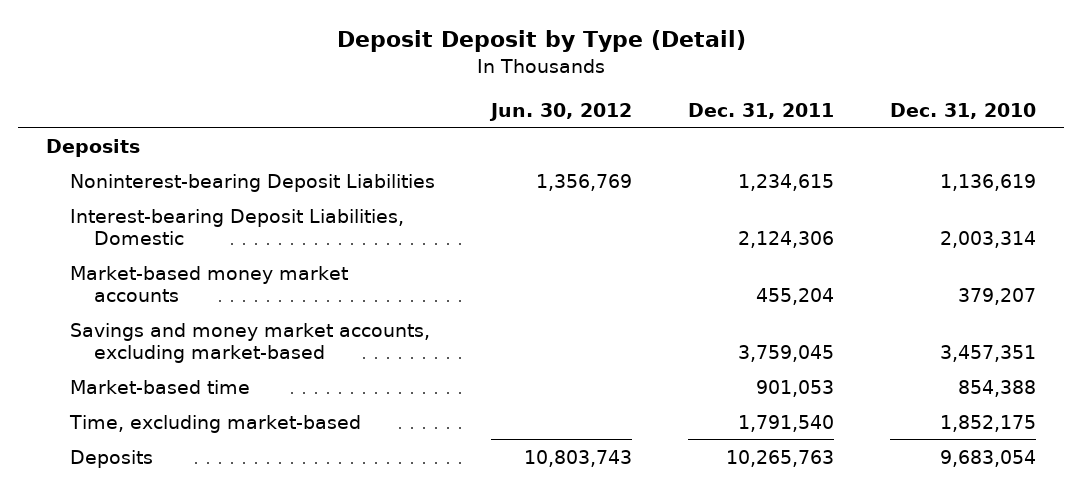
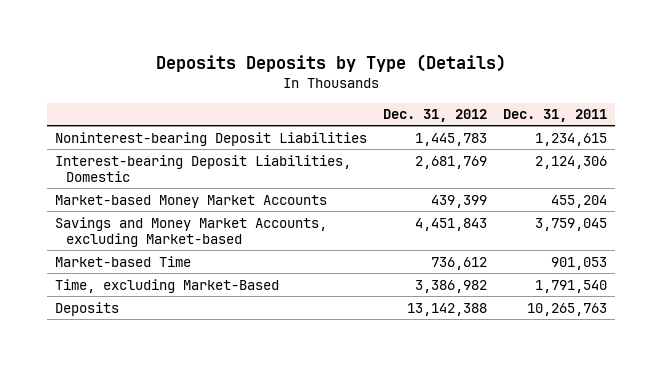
- Deposit Deposit by Type (Detail)
+ Deposits Deposits by Type (Details)
- | Jun. 30, 2012 | Dec. 31, 2011 | Dec. 31, 2010
+ | Dec. 31, 2012 | Dec. 31, 2011
- Deposits
- Market-based money market accounts | | 455,204 | 379,207
- Savings and money market accounts, excluding market-based | | 3,759,045 | 3,457,351
- Market-based time | | 901,053 | 854,388
- Time, excluding market-based | | 1,791,540 | 1,852,175
+ Market-based Money Market Accounts | 439,399 | 455,204
+ Savings and Money Market Accounts, excluding Market-based | 4,451,843 | 3,759,045
+ Market-based Time | 736,612 | 901,053
+ Time, excluding Market-Based | 3,386,982 | 1,791,540

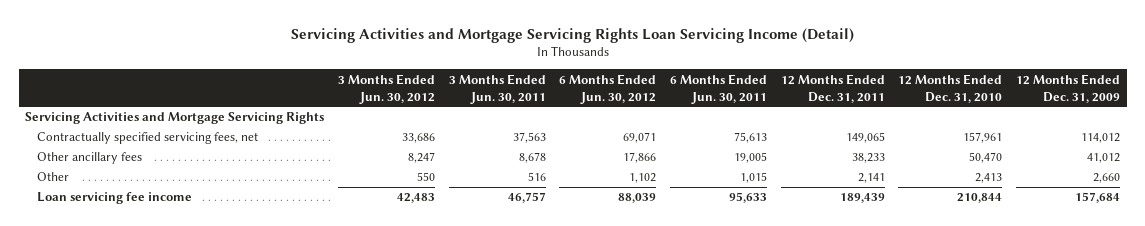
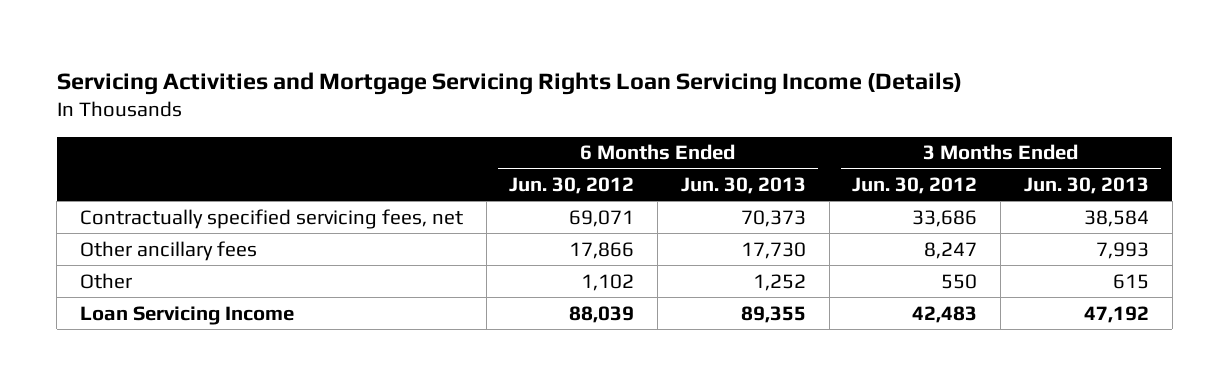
- Servicing Activities and Mortgage Servicing Rights Loan Servicing Income (Detail)
+ Servicing Activities and Mortgage Servicing Rights Loan Servicing Income (Details)
- | 3 Months Ended Jun. 30, 2012 | 3 Months Ended Jun. 30, 2011 | 6 Months Ended Jun. 30, 2012 | 6 Months Ended Jun. 30, 2011 | 12 Months Ended Dec. 31, 2011 | 12 Months Ended Dec. 31, 2010 | 12 Months Ended Dec. 31, 2009
+ | 6 Months Ended Jun. 30, 2012 | 6 Months Ended Jun. 30, 2013 | 3 Months Ended Jun. 30, 2012 | 3 Months Ended Jun. 30, 2013
- Servicing Activities and Mortgage Servicing Rights
- Loan servicing fee income | 42,483 | 46,757 | 88,039 | 95,633 | 189,439 | 210,844 | 157,684
+ Loan Servicing Income | 88,039 | 89,355 | 42,483 | 47,192

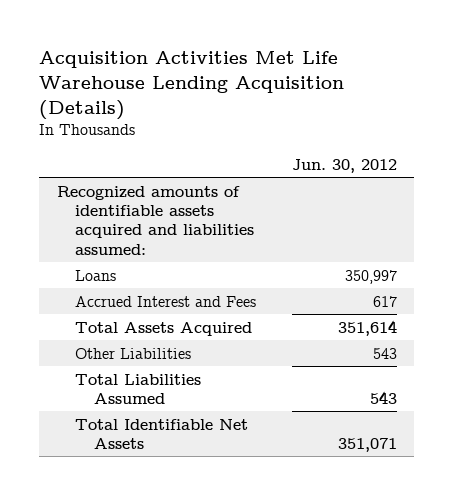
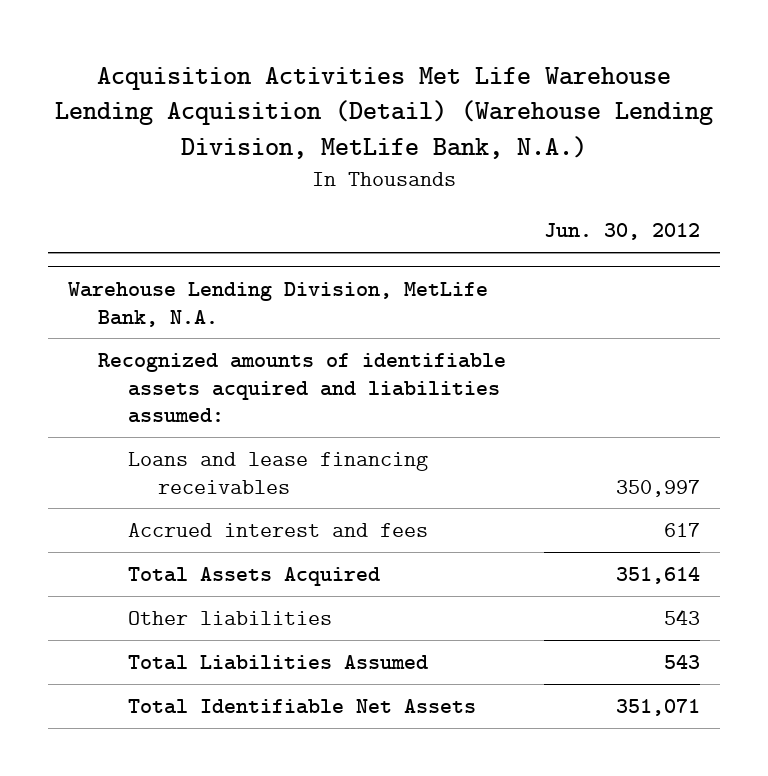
- Acquisition Activities Met Life Warehouse Lending Acquisition (Details)
+ Acquisition Activities Met Life Warehouse Lending Acquisition (Detail) (Warehouse Lending Division, MetLife Bank, N.A.)
+ Warehouse Lending Division, MetLife Bank, N.A.
- Loans | 350,997
- Accrued Interest and Fees | 617
+ Loans and lease financing receivables | 350,997
+ Accrued interest and fees | 617
- Other Liabilities | 543
+ Other liabilities | 543

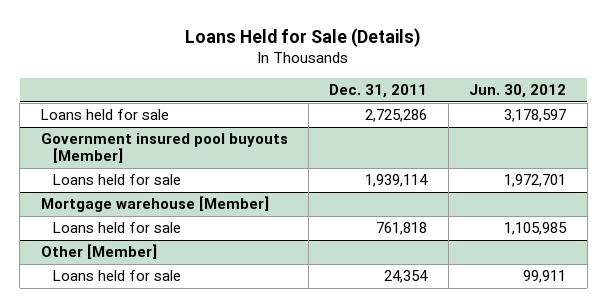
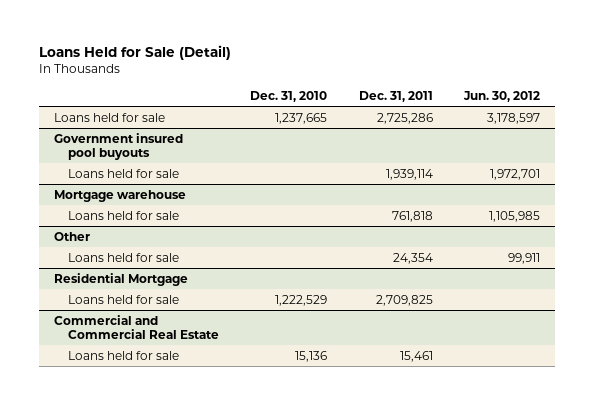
- Loans Held for Sale (Details)
+ Loans Held for Sale (Detail)
- | Dec. 31, 2011 | Jun. 30, 2012
+ | Dec. 31, 2010 | Dec. 31, 2011 | Jun. 30, 2012
- Government insured pool buyouts [Member]
+ Government insured pool buyouts
- Mortgage warehouse [Member]
+ Mortgage warehouse
- Other [Member]
+ Other
+ Residential Mortgage
+ Loans held for sale | 1,222,529 | 2,709,825 |
+ Commercial and Commercial Real Estate
+ Loans held for sale | 15,136 | 15,461 |

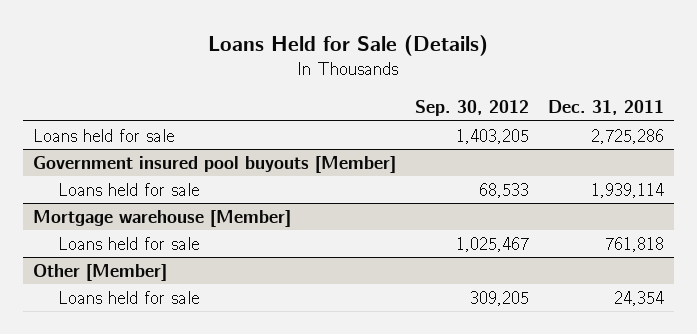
- Loans Held for Sale (Detail)
+ Loans Held for Sale (Details)
- | Dec. 31, 2010 | Dec. 31, 2011 | Jun. 30, 2012
+ | Sep. 30, 2012 | Dec. 31, 2011
- Government insured pool buyouts
+ Government insured pool buyouts [Member]
- Mortgage warehouse
+ Mortgage warehouse [Member]
- Other
+ Other [Member]
- Residential Mortgage
- Loans held for sale | 1,222,529 | 2,709,825 |
- Commercial and Commercial Real Estate
- Loans held for sale | 15,136 | 15,461 |

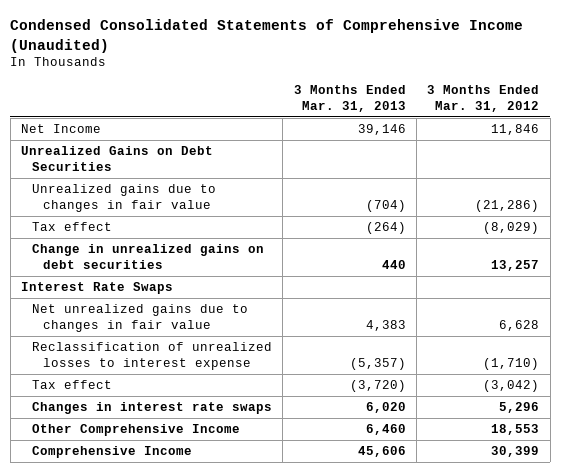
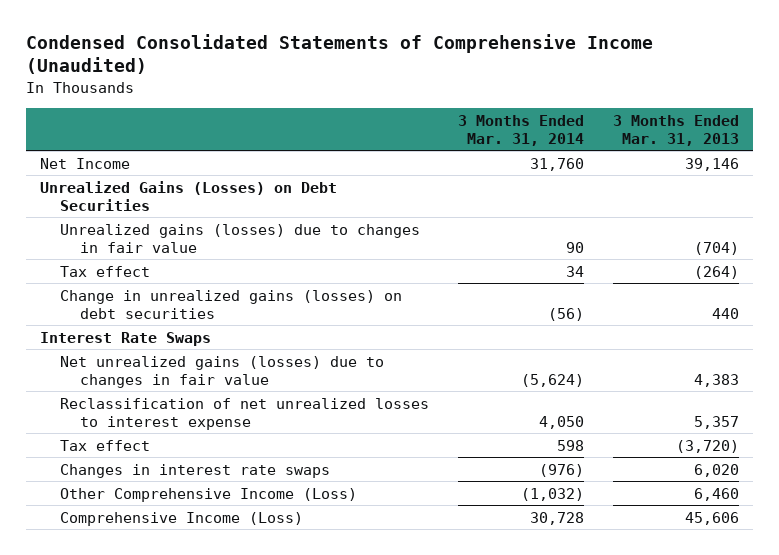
- | 3 Months Ended Mar. 31, 2013 | 3 Months Ended Mar. 31, 2012
+ | 3 Months Ended Mar. 31, 2014 | 3 Months Ended Mar. 31, 2013
- Unrealized Gains on Debt Securities
- Unrealized gains due to changes in fair value | (704) | (21,286)
+ Unrealized Gains (Losses) on Debt Securities
+ Unrealized gains (losses) due to changes in fair value | 90 | (704)
- Change in unrealized gains on debt securities | 440 | 13,257
+ Change in unrealized gains (losses) on debt securities | (56) | 440
- Net unrealized gains due to changes in fair value | 4,383 | 6,628
- Reclassification of unrealized losses to interest expense | (5,357) | (1,710)
+ Net unrealized gains (losses) due to changes in fair value | (5,624) | 4,383
+ Reclassification of net unrealized losses to interest expense | 4,050 | 5,357
- Other Comprehensive Income | 6,460 | 18,553
- Comprehensive Income | 45,606 | 30,399
+ Other Comprehensive Income (Loss) | (1,032) | 6,460
+ Comprehensive Income (Loss) | 30,728 | 45,606

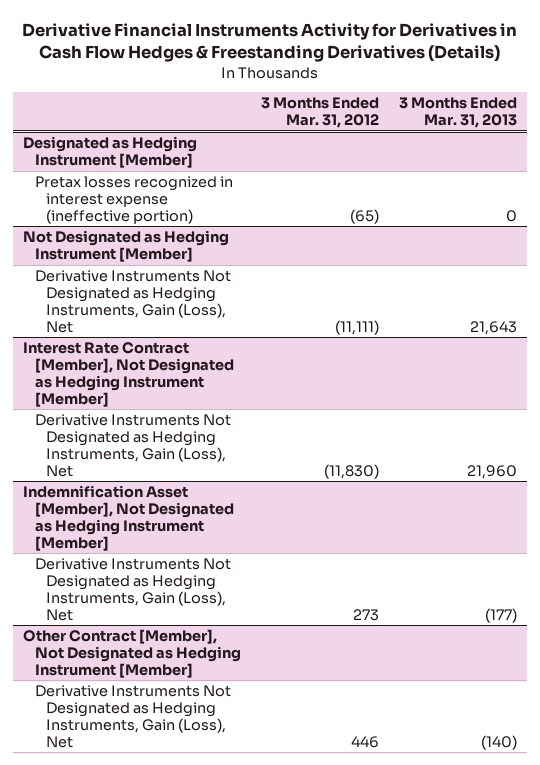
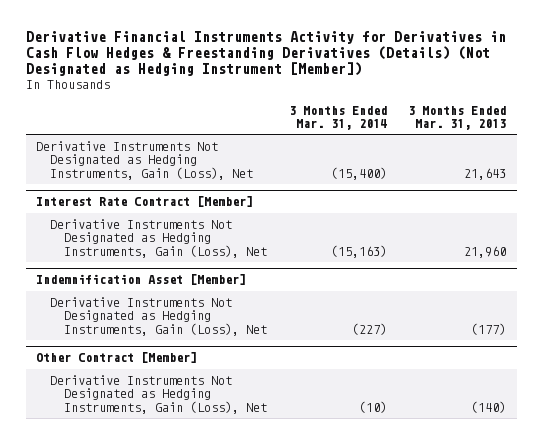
- Derivative Financial Instruments Activity for Derivatives in Cash Flow Hedges & Freestanding Derivatives (Details)
+ Derivative Financial Instruments Activity for Derivatives in Cash Flow Hedges & Freestanding Derivatives (Details) (Not Designated as Hedging Instrument [Member])
- | 3 Months Ended Mar. 31, 2012 | 3 Months Ended Mar. 31, 2013
+ | 3 Months Ended Mar. 31, 2014 | 3 Months Ended Mar. 31, 2013
- Designated as Hedging Instrument [Member]
- Pretax losses recognized in interest expense (ineffective portion) | (65) | 0
- Not Designated as Hedging Instrument [Member]
- Interest Rate Contract [Member], Not Designated as Hedging Instrument [Member]
+ Interest Rate Contract [Member]
- Indemnification Asset [Member], Not Designated as Hedging Instrument [Member]
+ Indemnification Asset [Member]
- Other Contract [Member], Not Designated as Hedging Instrument [Member]
+ Other Contract [Member]

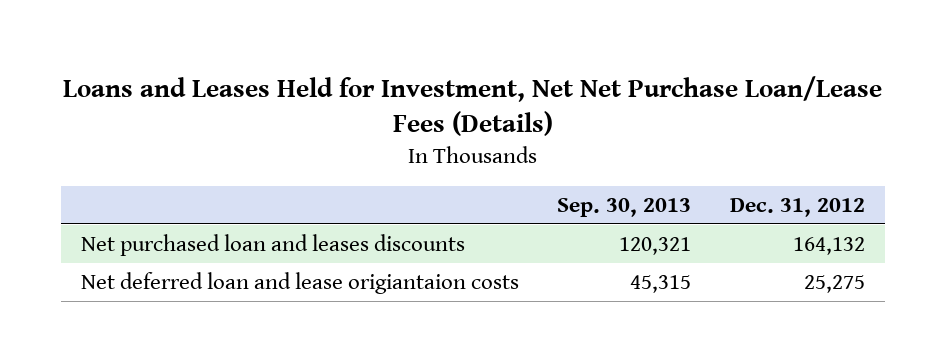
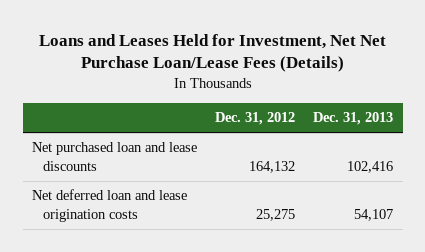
- | Sep. 30, 2013 | Dec. 31, 2012
+ | Dec. 31, 2012 | Dec. 31, 2013
- Net purchased loan and leases discounts | 120,321 | 164,132
- Net deferred loan and lease origiantaion costs | 45,315 | 25,275
+ Net purchased loan and lease discounts | 164,132 | 102,416
+ Net deferred loan and lease origination costs | 25,275 | 54,107

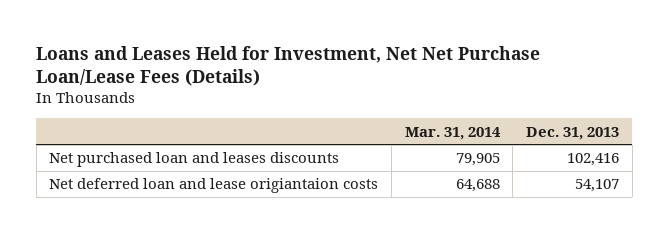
- | Dec. 31, 2012 | Dec. 31, 2013
+ | Mar. 31, 2014 | Dec. 31, 2013
- Net purchased loan and lease discounts | 164,132 | 102,416
- Net deferred loan and lease origination costs | 25,275 | 54,107
+ Net purchased loan and leases discounts | 79,905 | 102,416
+ Net deferred loan and lease origiantaion costs | 64,688 | 54,107

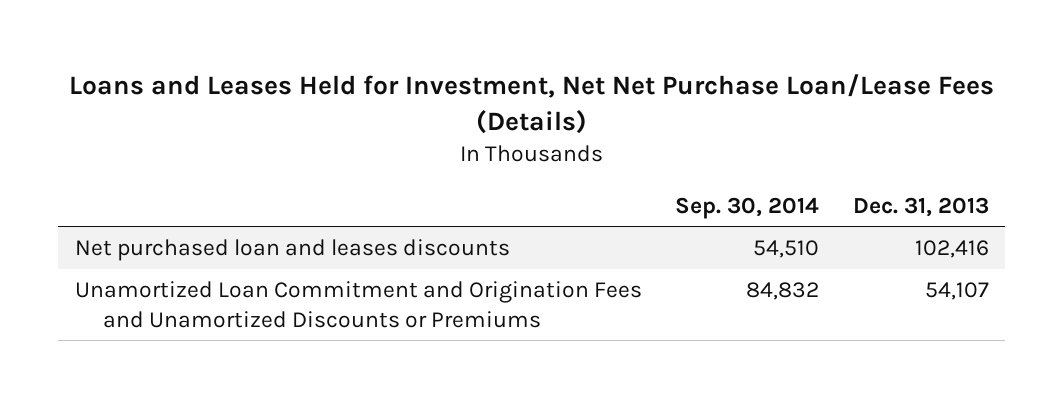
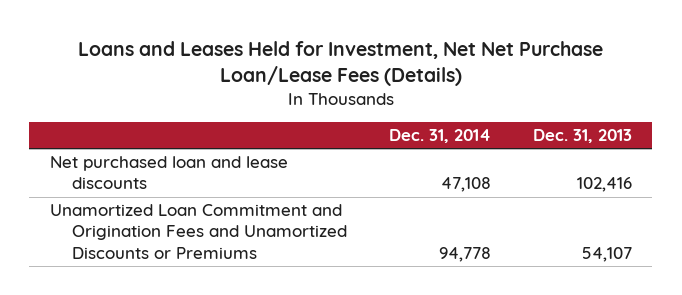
- | Sep. 30, 2014 | Dec. 31, 2013
+ | Dec. 31, 2014 | Dec. 31, 2013
- Net purchased loan and leases discounts | 54,510 | 102,416
+ Net purchased loan and lease discounts | 47,108 | 102,416

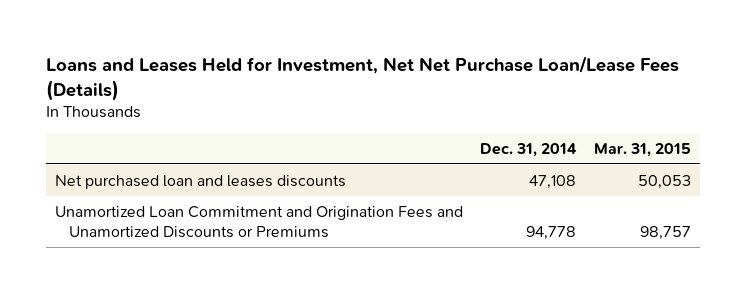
- | Dec. 31, 2014 | Dec. 31, 2013
+ | Dec. 31, 2014 | Mar. 31, 2015
- Net purchased loan and lease discounts | 47,108 | 102,416
+ Net purchased loan and leases discounts | 47,108 | 50,053

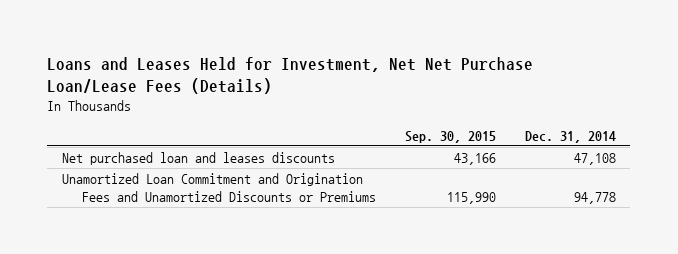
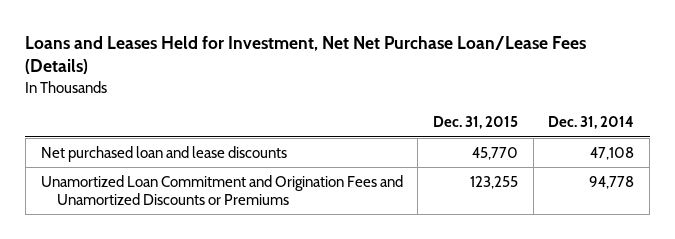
- | Sep. 30, 2015 | Dec. 31, 2014
+ | Dec. 31, 2015 | Dec. 31, 2014
- Net purchased loan and leases discounts | 43,166 | 47,108
+ Net purchased loan and lease discounts | 45,770 | 47,108

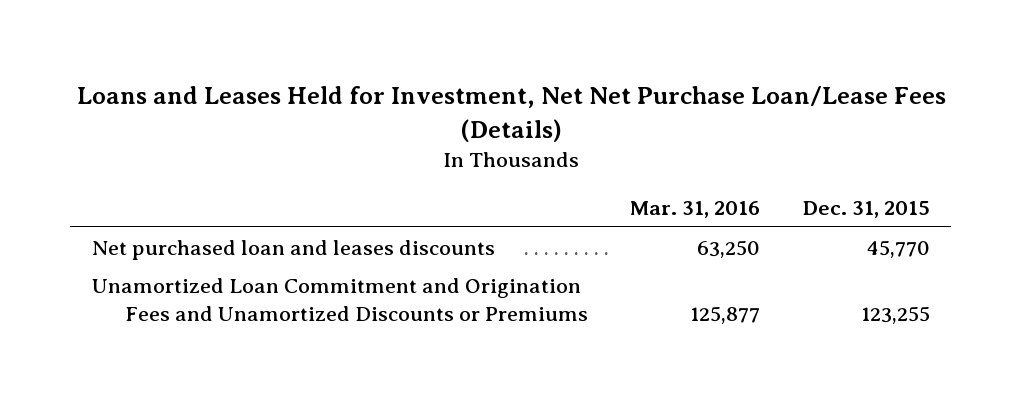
- | Dec. 31, 2015 | Dec. 31, 2014
+ | Mar. 31, 2016 | Dec. 31, 2015
- Net purchased loan and lease discounts | 45,770 | 47,108
+ Net purchased loan and leases discounts | 63,250 | 45,770

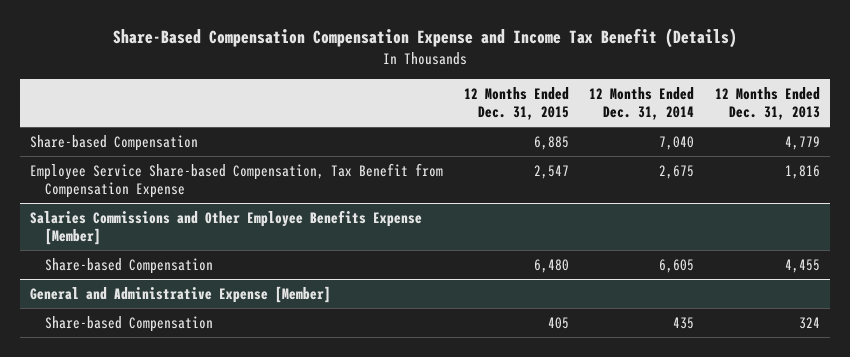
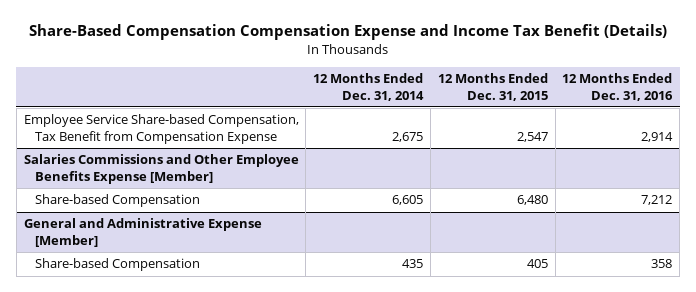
- | 12 Months Ended Dec. 31, 2015 | 12 Months Ended Dec. 31, 2014 | 12 Months Ended Dec. 31, 2013
+ | 12 Months Ended Dec. 31, 2014 | 12 Months Ended Dec. 31, 2015 | 12 Months Ended Dec. 31, 2016
- Share-based Compensation | 6,885 | 7,040 | 4,779

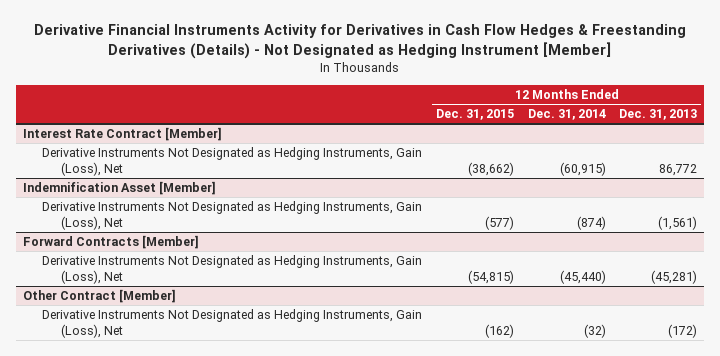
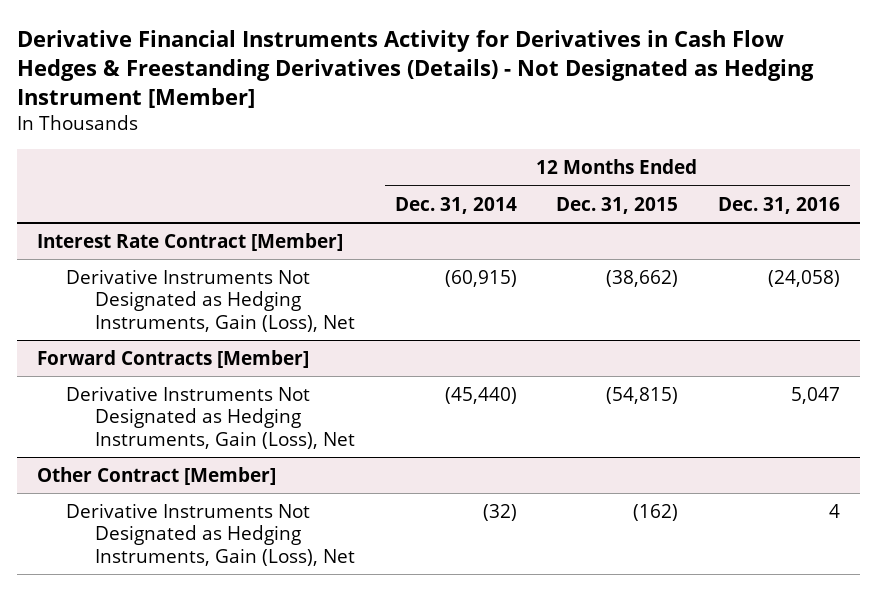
- | 12 Months Ended Dec. 31, 2015 | 12 Months Ended Dec. 31, 2014 | 12 Months Ended Dec. 31, 2013
+ | 12 Months Ended Dec. 31, 2014 | 12 Months Ended Dec. 31, 2015 | 12 Months Ended Dec. 31, 2016
- Indemnification Asset [Member]
- Derivative Instruments Not Designated as Hedging Instruments, Gain (Loss), Net | (577) | (874) | (1,561)

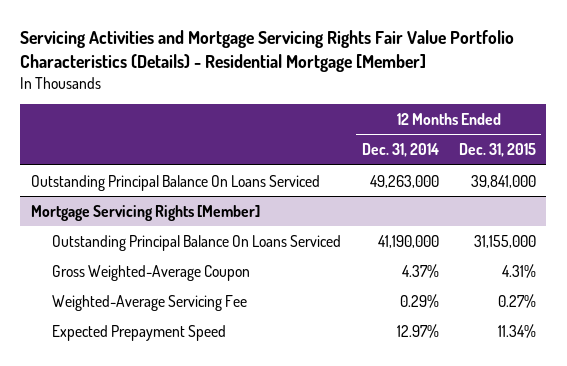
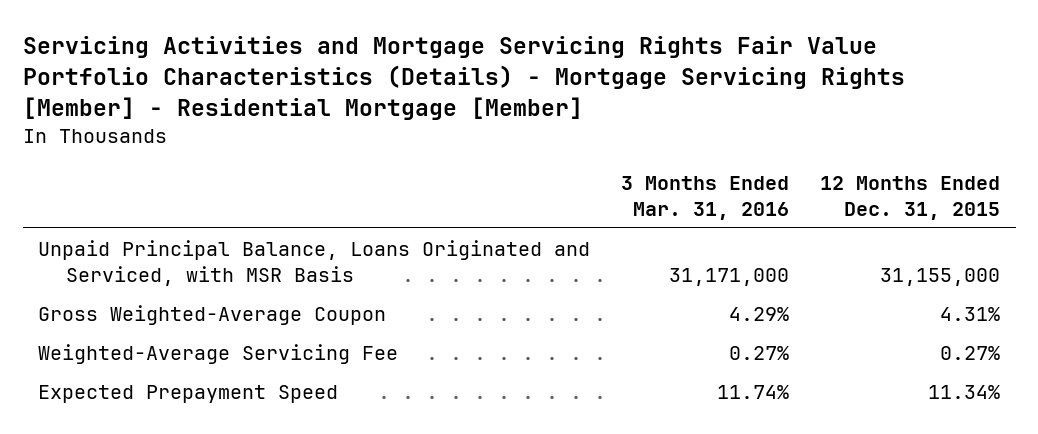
- Servicing Activities and Mortgage Servicing Rights Fair Value Portfolio Characteristics (Details) - Residential Mortgage [Member]
+ Servicing Activities and Mortgage Servicing Rights Fair Value Portfolio Characteristics (Details) - Mortgage Servicing Rights [Member] - Residential Mortgage [Member]
- | 12 Months Ended Dec. 31, 2014 | 12 Months Ended Dec. 31, 2015
+ | 3 Months Ended Mar. 31, 2016 | 12 Months Ended Dec. 31, 2015
- Outstanding Principal Balance On Loans Serviced | 49,263,000 | 39,841,000
- Mortgage Servicing Rights [Member]
- Outstanding Principal Balance On Loans Serviced | 41,190,000 | 31,155,000
+ Unpaid Principal Balance, Loans Originated and Serviced, with MSR Basis | 31,171,000 | 31,155,000

